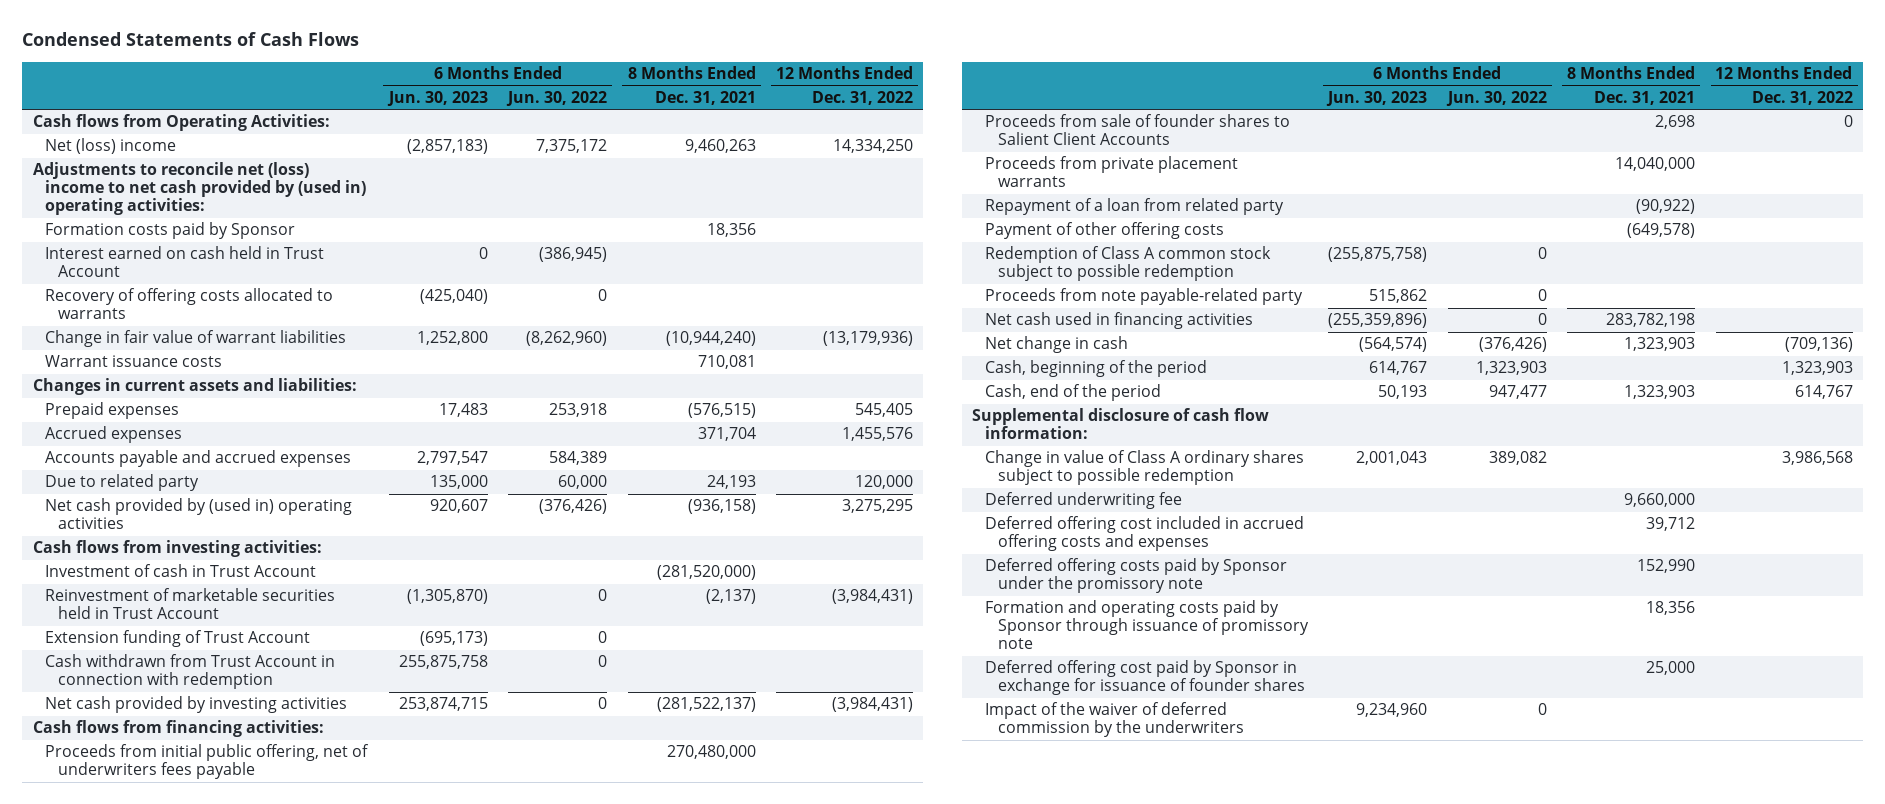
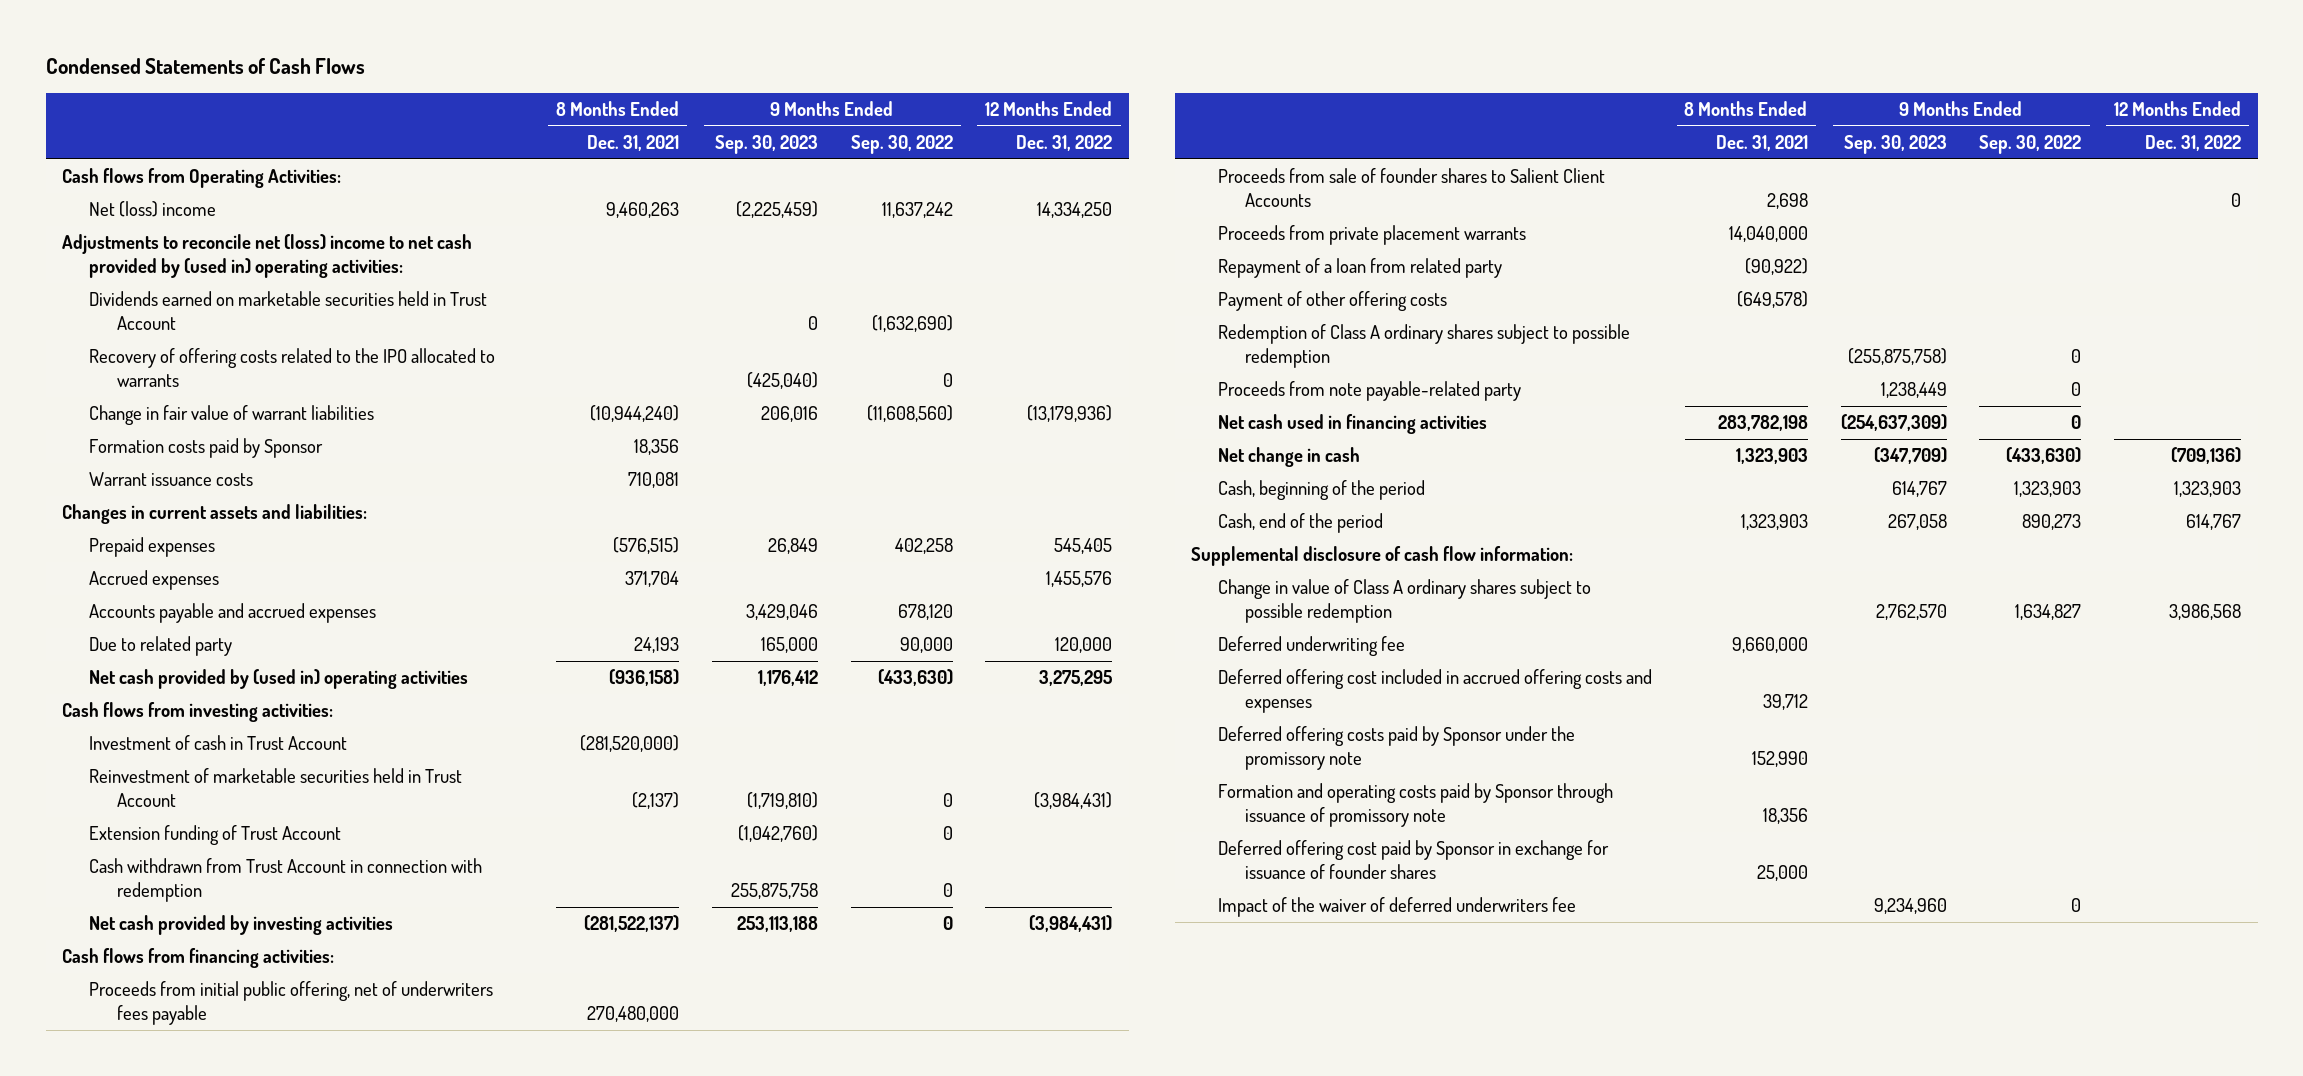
- | 6 Months Ended Jun. 30, 2023 | 6 Months Ended Jun. 30, 2022 | 8 Months Ended Dec. 31, 2021 | 12 Months Ended Dec. 31, 2022
+ | 8 Months Ended Dec. 31, 2021 | 9 Months Ended Sep. 30, 2023 | 9 Months Ended Sep. 30, 2022 | 12 Months Ended Dec. 31, 2022
- Interest earned on cash held in Trust Account | 0 | (386,945) | |
- Recovery of offering costs allocated to warrants | (425,040) | 0 | |
+ Dividends earned on marketable securities held in Trust Account | | 0 | (1,632,690) |
+ Recovery of offering costs related to the IPO allocated to warrants | | (425,040) | 0 |
moved down: Formation costs paid by Sponsor | 18,356 | | |
- Redemption of Class A common stock subject to possible redemption | (255,875,758) | 0 | |
+ Redemption of Class A ordinary shares subject to possible redemption | | (255,875,758) | 0 |
- Impact of the waiver of deferred commission by the underwriters | 9,234,960 | 0 | |
+ Impact of the waiver of deferred underwriters fee | | 9,234,960 | 0 |

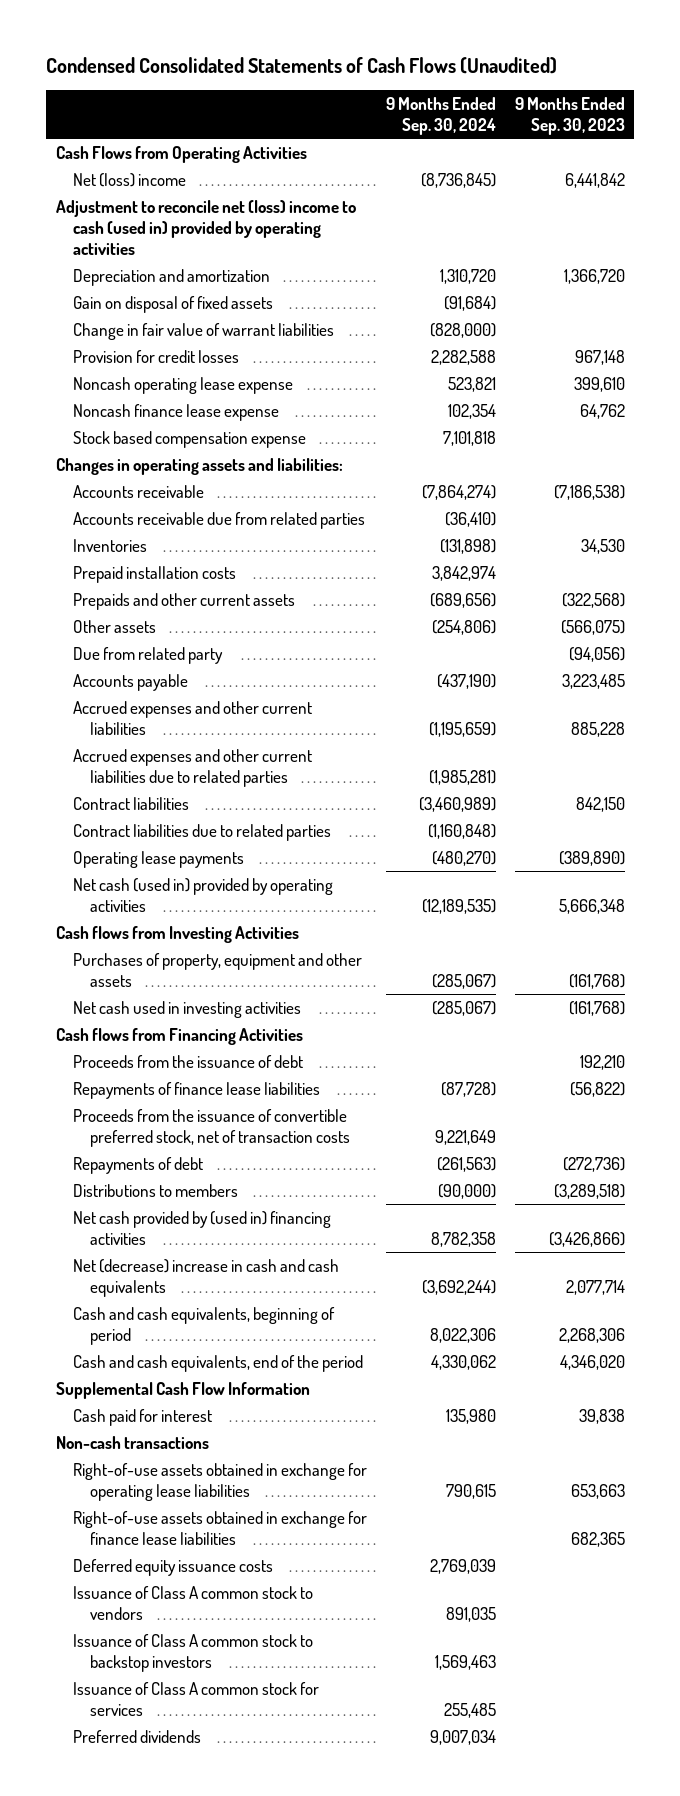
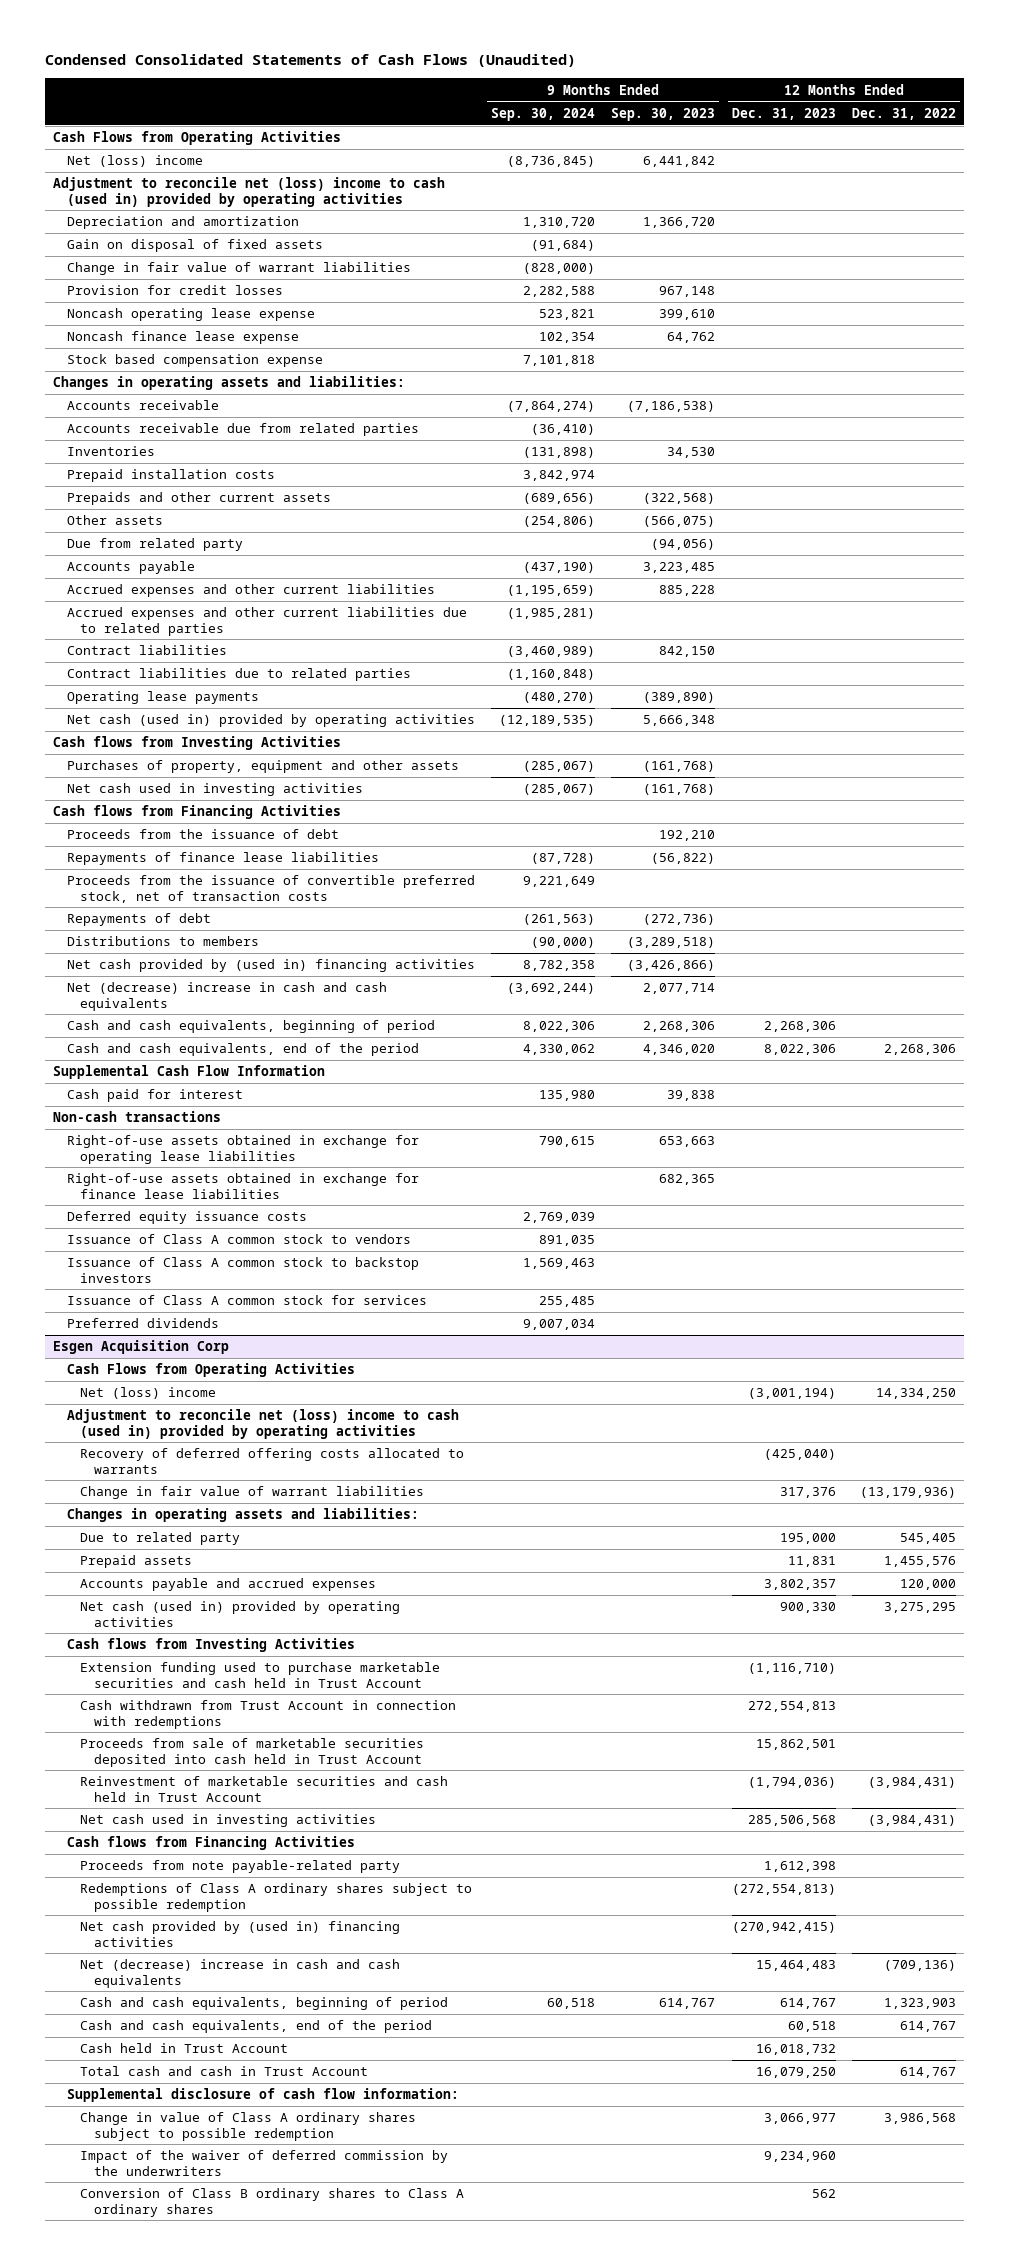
- | 9 Months Ended Sep. 30, 2024 | 9 Months Ended Sep. 30, 2023
+ | 9 Months Ended Sep. 30, 2024 | 9 Months Ended Sep. 30, 2023 | 12 Months Ended Dec. 31, 2023 | 12 Months Ended Dec. 31, 2022
+ Esgen Acquisition Corp
+ Cash Flows from Operating Activities
+ Net (loss) income | | | (3,001,194) | 14,334,250
+ Adjustment to reconcile net (loss) income to cash (used in) provided by operating activities
+ Recovery of deferred offering costs allocated to warrants | | | (425,040) |
+ Change in fair value of warrant liabilities | | | 317,376 | (13,179,936)
+ Changes in operating assets and liabilities:
+ Due to related party | | | 195,000 | 545,405
+ Prepaid assets | | | 11,831 | 1,455,576
+ Accounts payable and accrued expenses | | | 3,802,357 | 120,000
+ Net cash (used in) provided by operating activities | | | 900,330 | 3,275,295
+ Cash flows from Investing Activities
+ Extension funding used to purchase marketable securities and cash held in Trust Account | | | (1,116,710) |
+ Cash withdrawn from Trust Account in connection with redemptions | | | 272,554,813 |
+ Proceeds from sale of marketable securities deposited into cash held in Trust Account | | | 15,862,501 |
+ Reinvestment of marketable securities and cash held in Trust Account | | | (1,794,036) | (3,984,431)
+ Net cash used in investing activities | | | 285,506,568 | (3,984,431)
+ Cash flows from Financing Activities
+ Proceeds from note payable-related party | | | 1,612,398 |
+ Redemptions of Class A ordinary shares subject to possible redemption | | | (272,554,813) |
+ Net cash provided by (used in) financing activities | | | (270,942,415) |
+ Net (decrease) increase in cash and cash equivalents | | | 15,464,483 | (709,136)
+ Cash and cash equivalents, beginning of period | 60,518 | 614,767 | 614,767 | 1,323,903
+ Cash and cash equivalents, end of the period | | | 60,518 | 614,767
+ Cash held in Trust Account | | | 16,018,732 |
+ Total cash and cash in Trust Account | | | 16,079,250 | 614,767
+ Supplemental disclosure of cash flow information:
+ Change in value of Class A ordinary shares subject to possible redemption | | | 3,066,977 | 3,986,568
+ Impact of the waiver of deferred commission by the underwriters | | | 9,234,960 |
+ Conversion of Class B ordinary shares to Class A ordinary shares | | | 562 |

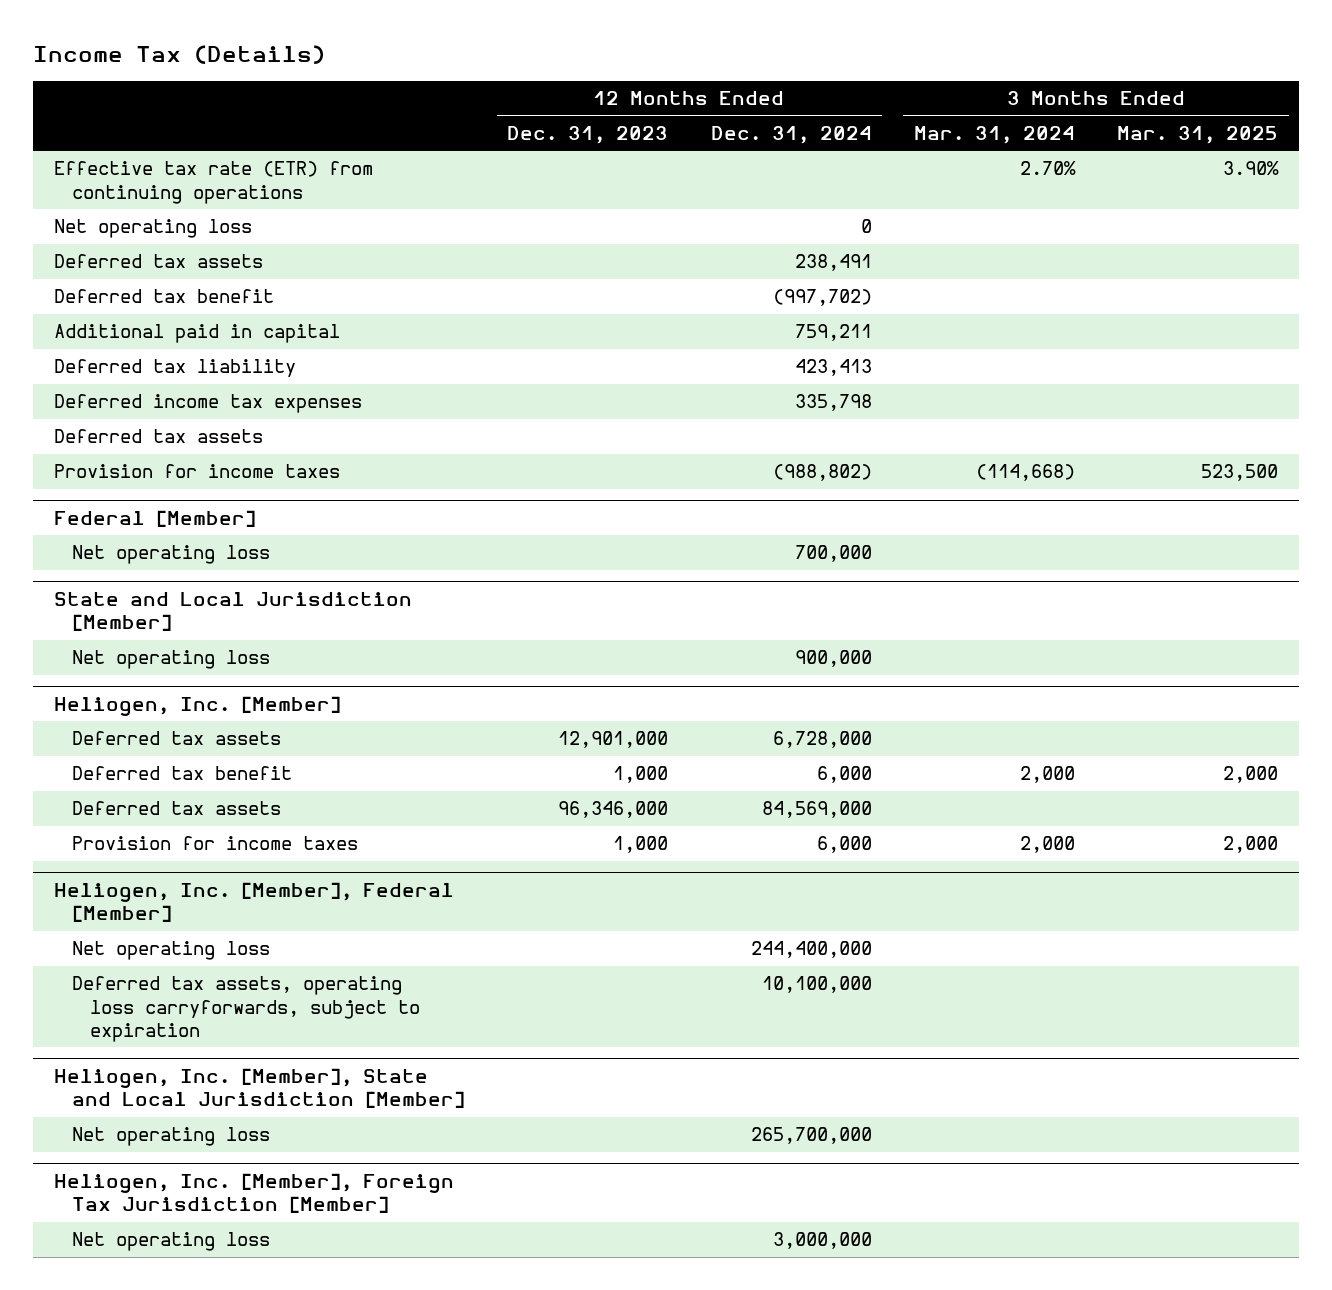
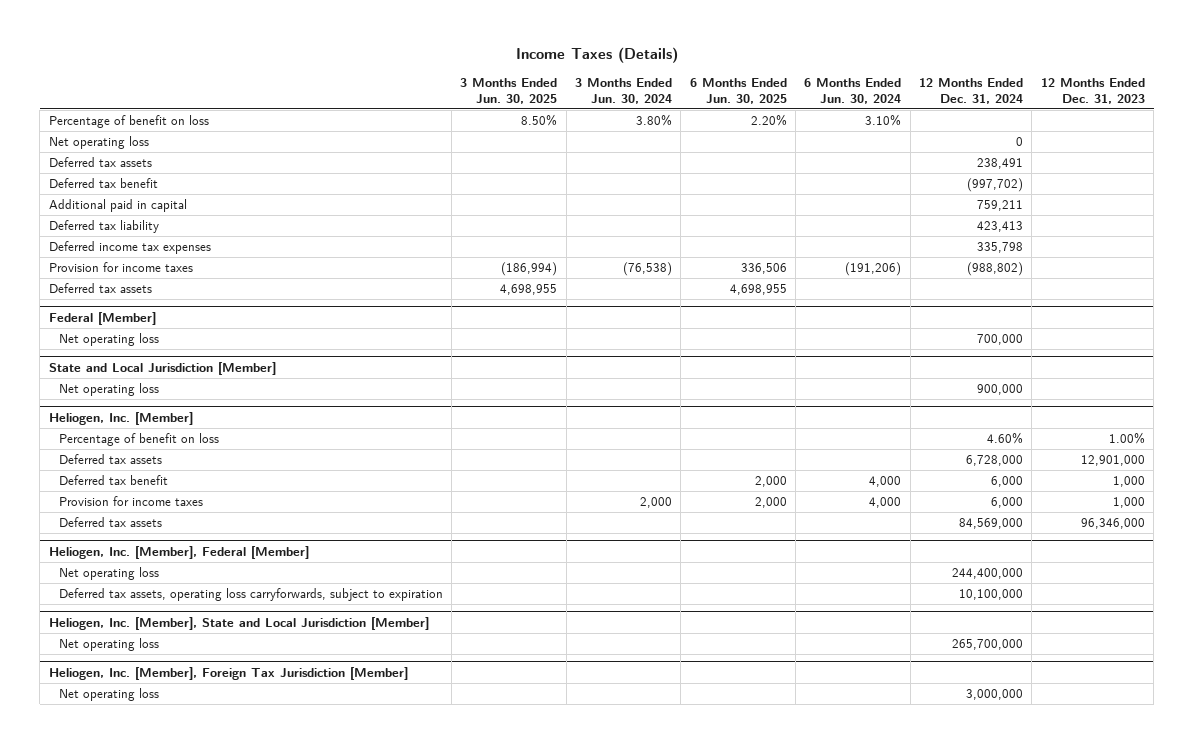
- Income Tax (Details)
+ Income Taxes (Details)
- | 12 Months Ended Dec. 31, 2023 | 12 Months Ended Dec. 31, 2024 | 3 Months Ended Mar. 31, 2024 | 3 Months Ended Mar. 31, 2025
+ | 3 Months Ended Jun. 30, 2025 | 3 Months Ended Jun. 30, 2024 | 6 Months Ended Jun. 30, 2025 | 6 Months Ended Jun. 30, 2024 | 12 Months Ended Dec. 31, 2024 | 12 Months Ended Dec. 31, 2023
- Effective tax rate (ETR) from continuing operations | | | 2.70% | 3.90%
+ Percentage of benefit on loss | 8.50% | 3.80% | 2.20% | 3.10% | |
moved down: Deferred tax assets | 4,698,955 | | 4,698,955 | | |
@ Heliogen, Inc. [Member]
+ Percentage of benefit on loss | | | | | 4.60% | 1.00%
moved down: Deferred tax assets | | | | | 84,569,000 | 96,346,000

